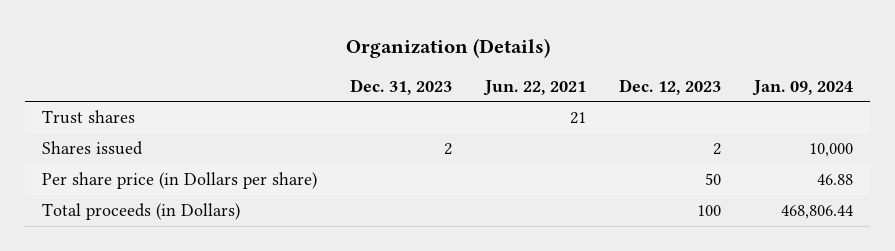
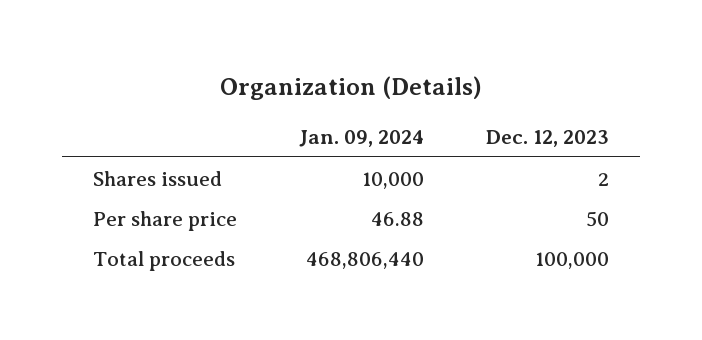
- | Dec. 31, 2023 | Jun. 22, 2021 | Dec. 12, 2023 | Jan. 09, 2024
+ | Jan. 09, 2024 | Dec. 12, 2023
- Trust shares | | 21 | |
- Per share price (in Dollars per share) | | | 50 | 46.88
- Total proceeds (in Dollars) | | | 100 | 468,806.44
+ Per share price | 46.88 | 50
+ Total proceeds | 468,806,440 | 100,000

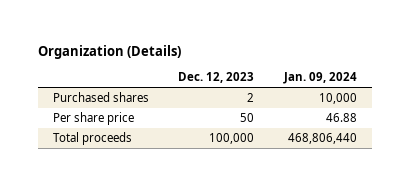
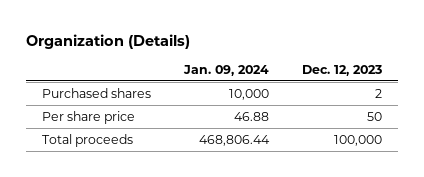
- | Dec. 12, 2023 | Jan. 09, 2024
+ | Jan. 09, 2024 | Dec. 12, 2023
- Total proceeds | 100,000 | 468,806,440
+ Total proceeds | 468,806.44 | 100,000

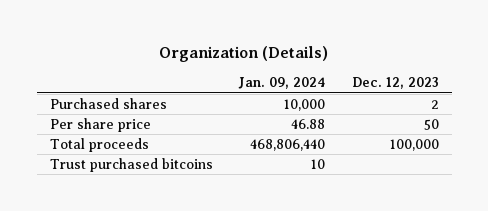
- Total proceeds | 468,806.44 | 100,000
+ Total proceeds | 468,806,440 | 100,000
+ Trust purchased bitcoins | 10 |

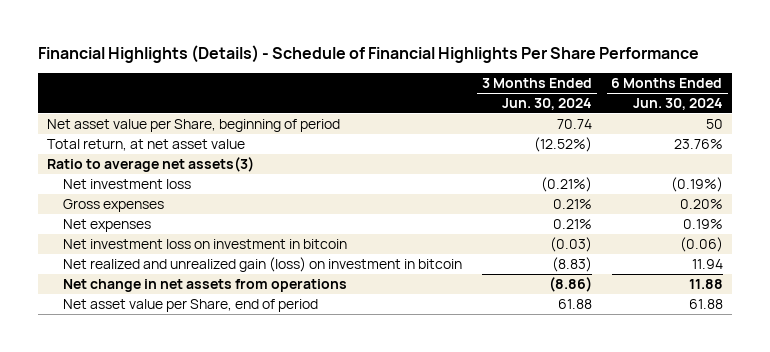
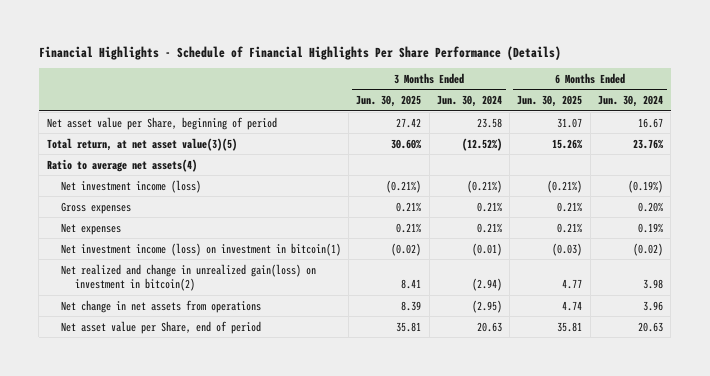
- Financial Highlights (Details) - Schedule of Financial Highlights Per Share Performance
+ Financial Highlights - Schedule of Financial Highlights Per Share Performance (Details)
- | 3 Months Ended Jun. 30, 2024 | 6 Months Ended Jun. 30, 2024
+ | 3 Months Ended Jun. 30, 2025 | 3 Months Ended Jun. 30, 2024 | 6 Months Ended Jun. 30, 2025 | 6 Months Ended Jun. 30, 2024
- Net asset value per Share, beginning of period | 70.74 | 50
- Total return, at net asset value | (12.52%) | 23.76%
- Ratio to average net assets(3)
- Net investment loss | (0.21%) | (0.19%)
+ Net asset value per Share, beginning of period | 27.42 | 23.58 | 31.07 | 16.67
+ Total return, at net asset value(3)(5) | 30.60% | (12.52%) | 15.26% | 23.76%
+ Ratio to average net assets(4)
+ Net investment income (loss) | (0.21%) | (0.21%) | (0.21%) | (0.19%)
- Net investment loss on investment in bitcoin | (0.03) | (0.06)
- Net realized and unrealized gain (loss) on investment in bitcoin | (8.83) | 11.94
- Net change in net assets from operations | (8.86) | 11.88
- Net asset value per Share, end of period | 61.88 | 61.88
+ Net investment income (loss) on investment in bitcoin(1) | (0.02) | (0.01) | (0.03) | (0.02)
+ Net realized and change in unrealized gain(loss) on investment in bitcoin(2) | 8.41 | (2.94) | 4.77 | 3.98
+ Net change in net assets from operations | 8.39 | (2.95) | 4.74 | 3.96
+ Net asset value per Share, end of period | 35.81 | 20.63 | 35.81 | 20.63

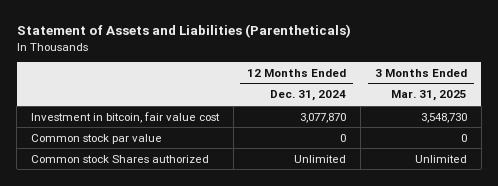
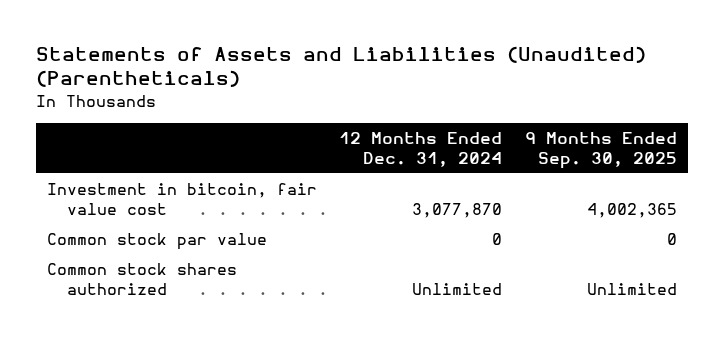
- Statement of Assets and Liabilities (Parentheticals)
+ Statements of Assets and Liabilities (Unaudited) (Parentheticals)
- | 12 Months Ended Dec. 31, 2024 | 3 Months Ended Mar. 31, 2025
+ | 12 Months Ended Dec. 31, 2024 | 9 Months Ended Sep. 30, 2025
- Common stock Shares authorized | Unlimited | Unlimited
+ Common stock shares authorized | Unlimited | Unlimited

